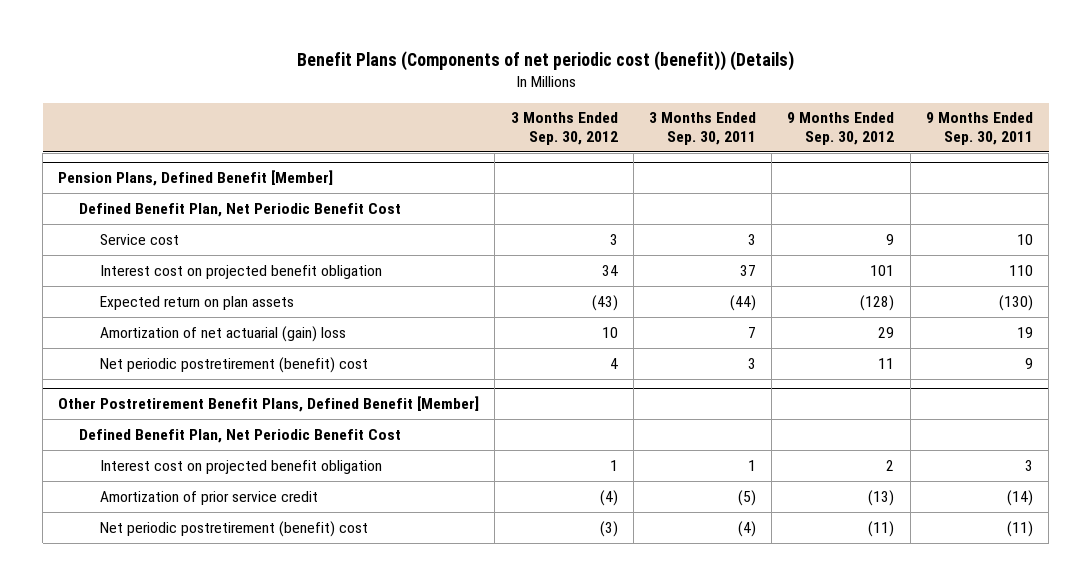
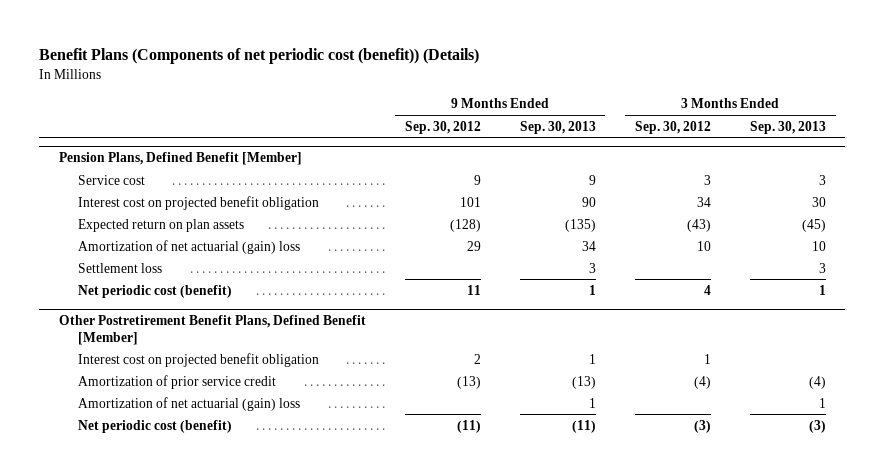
- | 3 Months Ended Sep. 30, 2012 | 3 Months Ended Sep. 30, 2011 | 9 Months Ended Sep. 30, 2012 | 9 Months Ended Sep. 30, 2011
+ | 9 Months Ended Sep. 30, 2012 | 9 Months Ended Sep. 30, 2013 | 3 Months Ended Sep. 30, 2012 | 3 Months Ended Sep. 30, 2013
@ Pension Plans, Defined Benefit [Member]
- Defined Benefit Plan, Net Periodic Benefit Cost
- Net periodic postretirement (benefit) cost | 4 | 3 | 11 | 9
+ Settlement loss | | 3 | | 3
+ Net periodic cost (benefit) | 11 | 1 | 4 | 1
@ Other Postretirement Benefit Plans, Defined Benefit [Member]
- Defined Benefit Plan, Net Periodic Benefit Cost
- Net periodic postretirement (benefit) cost | (3) | (4) | (11) | (11)
+ Amortization of net actuarial (gain) loss | | 1 | | 1
+ Net periodic cost (benefit) | (11) | (11) | (3) | (3)

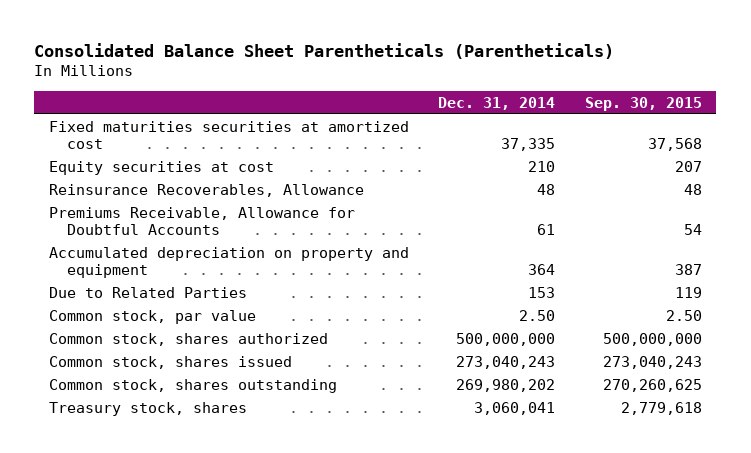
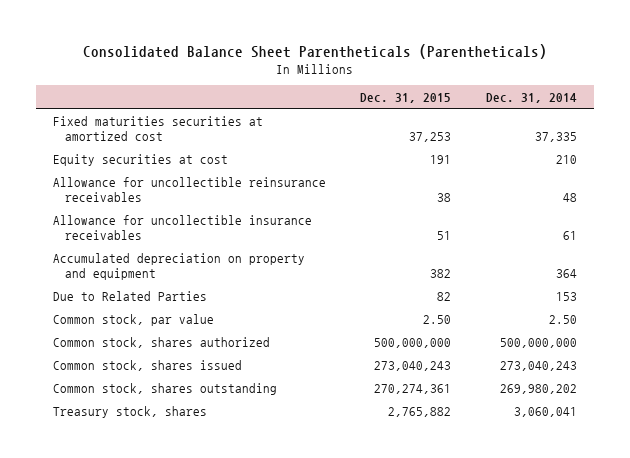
- | Dec. 31, 2014 | Sep. 30, 2015
+ | Dec. 31, 2015 | Dec. 31, 2014
- Reinsurance Recoverables, Allowance | 48 | 48
- Premiums Receivable, Allowance for Doubtful Accounts | 61 | 54
+ Allowance for uncollectible reinsurance receivables | 38 | 48
+ Allowance for uncollectible insurance receivables | 51 | 61

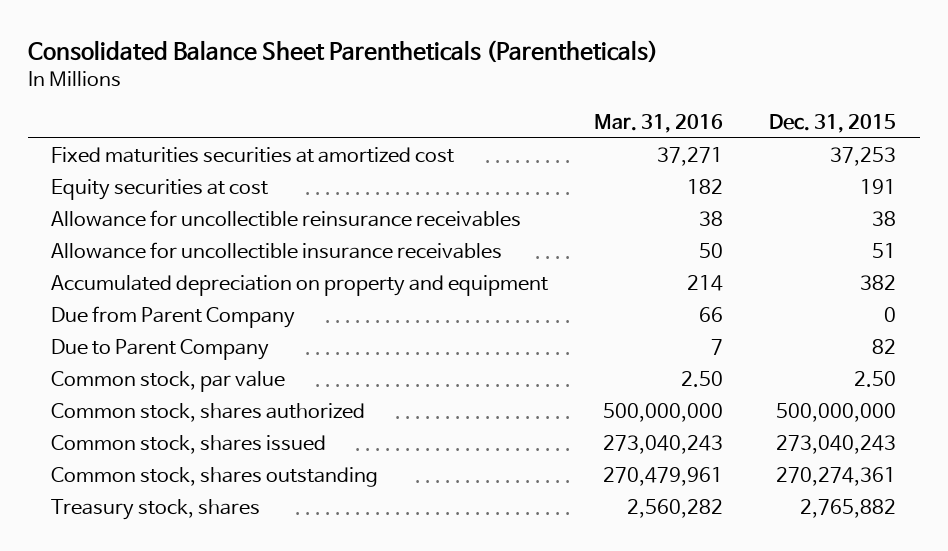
- | Dec. 31, 2015 | Dec. 31, 2014
+ | Mar. 31, 2016 | Dec. 31, 2015
- Due to Related Parties | 82 | 153
+ Due from Parent Company | 66 | 0
+ Due to Parent Company | 7 | 82

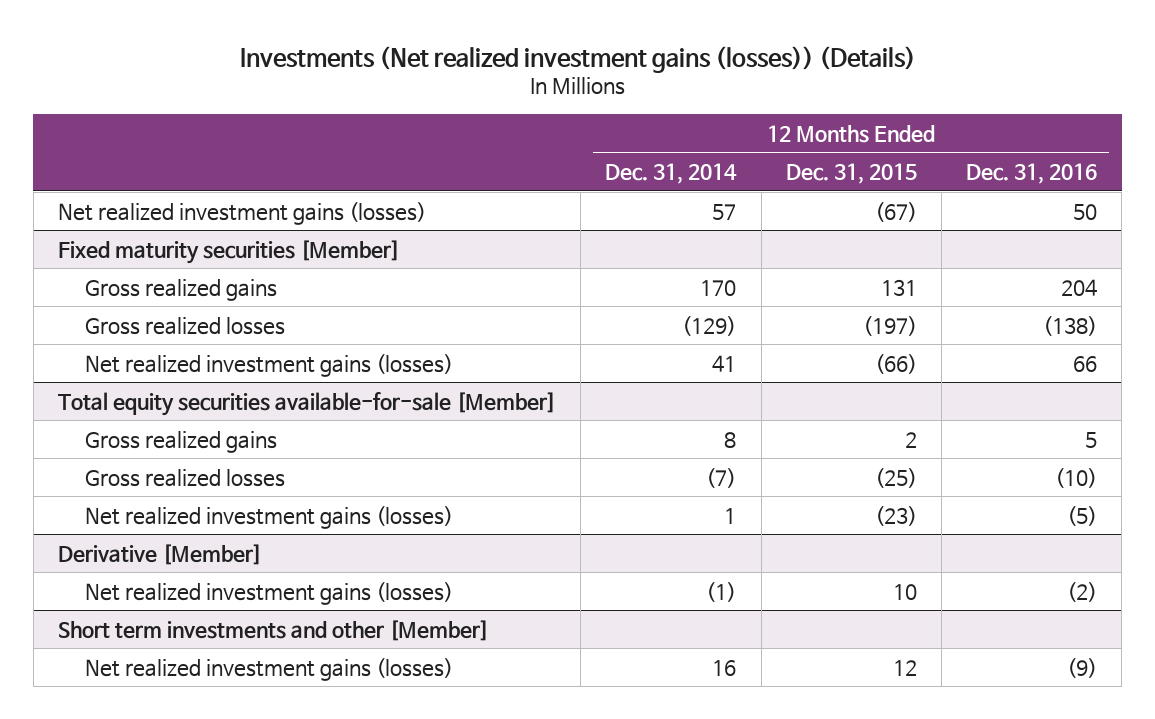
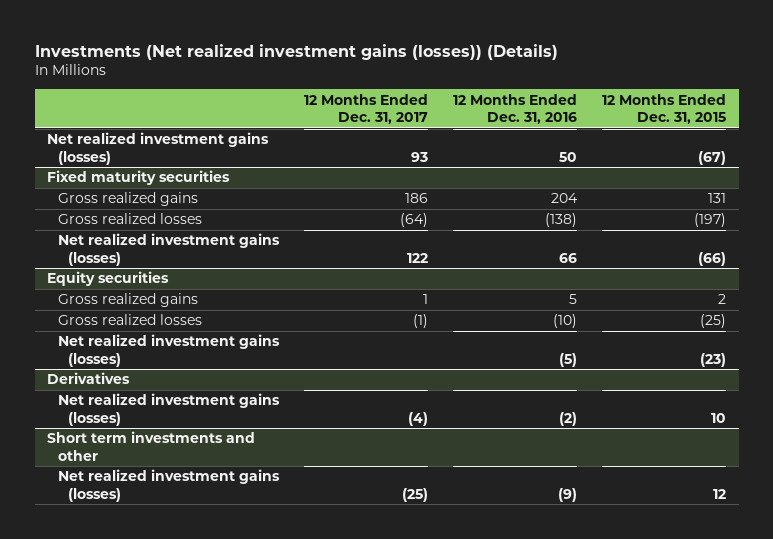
- | 12 Months Ended Dec. 31, 2014 | 12 Months Ended Dec. 31, 2015 | 12 Months Ended Dec. 31, 2016
+ | 12 Months Ended Dec. 31, 2017 | 12 Months Ended Dec. 31, 2016 | 12 Months Ended Dec. 31, 2015
- Fixed maturity securities [Member]
+ Fixed maturity securities
- Total equity securities available-for-sale [Member]
+ Equity securities
- Derivative [Member]
+ Derivatives
- Short term investments and other [Member]
+ Short term investments and other

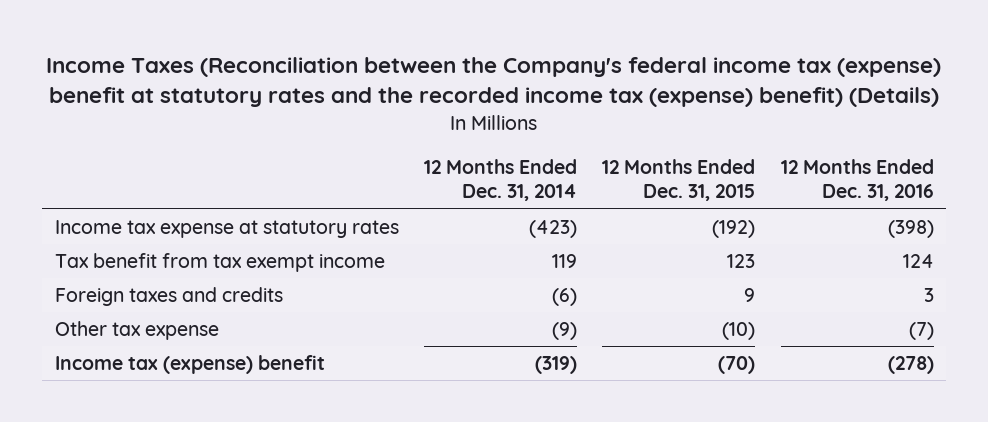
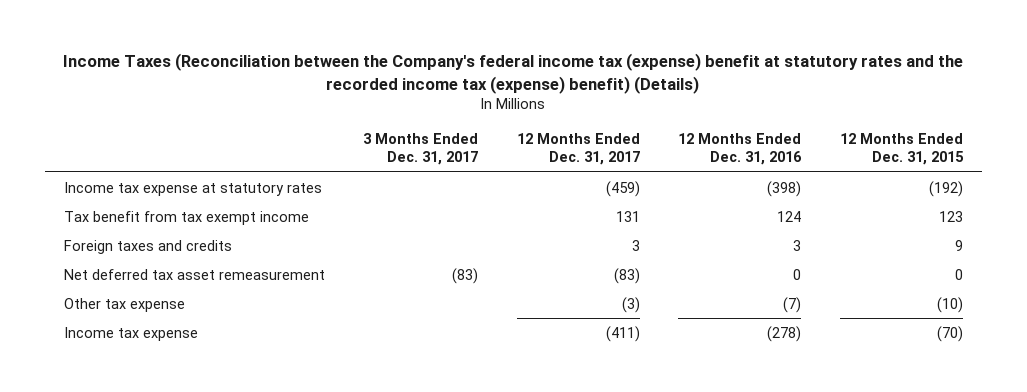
- | 12 Months Ended Dec. 31, 2014 | 12 Months Ended Dec. 31, 2015 | 12 Months Ended Dec. 31, 2016
+ | 3 Months Ended Dec. 31, 2017 | 12 Months Ended Dec. 31, 2017 | 12 Months Ended Dec. 31, 2016 | 12 Months Ended Dec. 31, 2015
+ Net deferred tax asset remeasurement | (83) | (83) | 0 | 0
- Income tax (expense) benefit | (319) | (70) | (278)
+ Income tax expense | | (411) | (278) | (70)

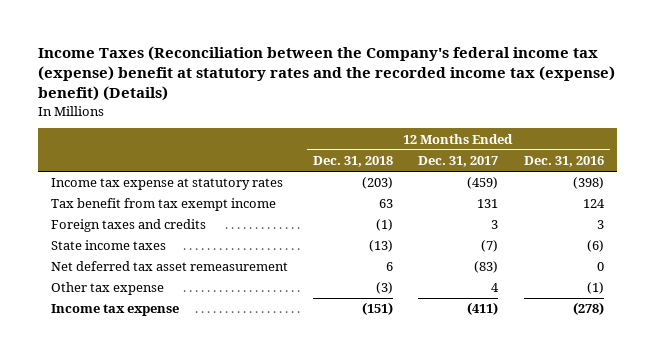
- | 3 Months Ended Dec. 31, 2017 | 12 Months Ended Dec. 31, 2017 | 12 Months Ended Dec. 31, 2016 | 12 Months Ended Dec. 31, 2015
+ | 12 Months Ended Dec. 31, 2018 | 12 Months Ended Dec. 31, 2017 | 12 Months Ended Dec. 31, 2016
+ State income taxes | (13) | (7) | (6)
- Other tax expense | | (3) | (7) | (10)
+ Other tax expense | (3) | 4 | (1)

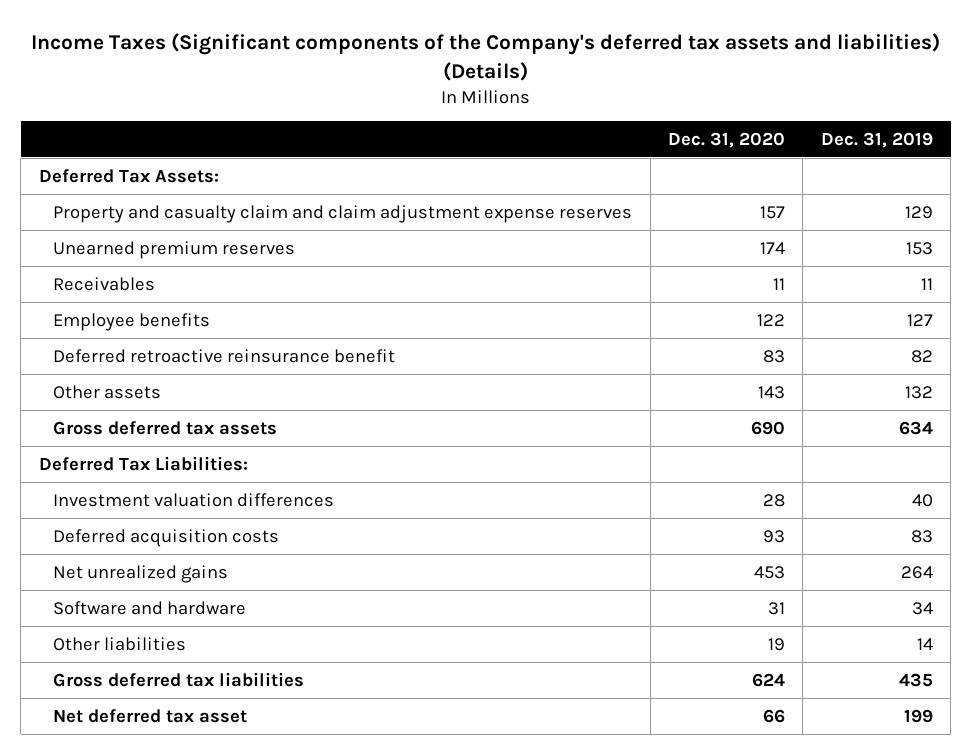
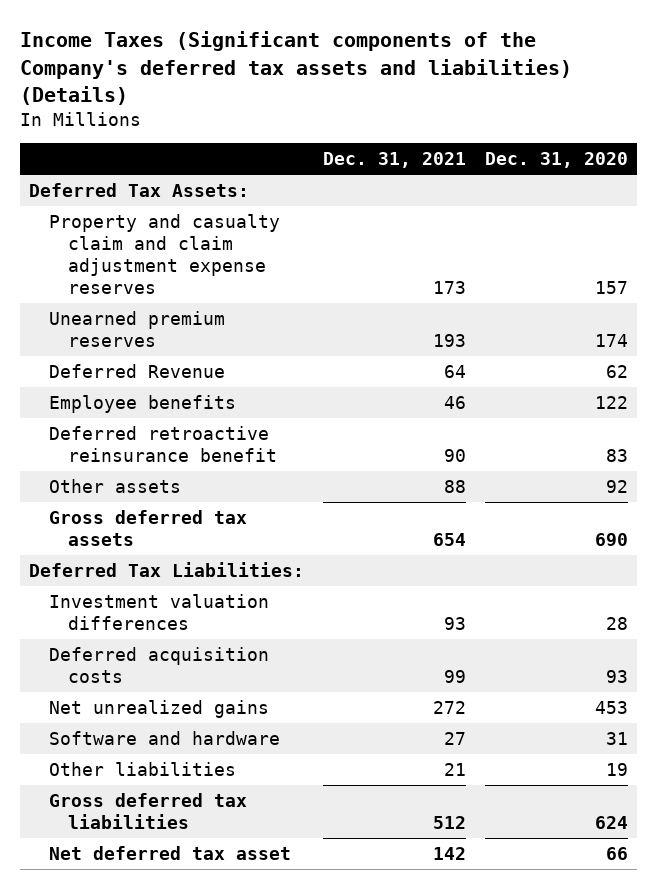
- | Dec. 31, 2020 | Dec. 31, 2019
+ | Dec. 31, 2021 | Dec. 31, 2020
- Receivables | 11 | 11
+ Deferred Revenue | 64 | 62
- Other assets | 143 | 132
+ Other assets | 88 | 92

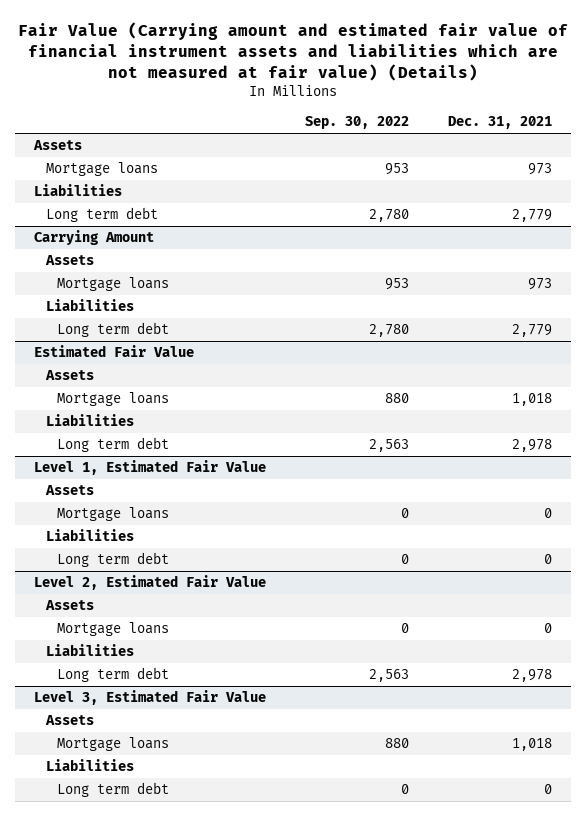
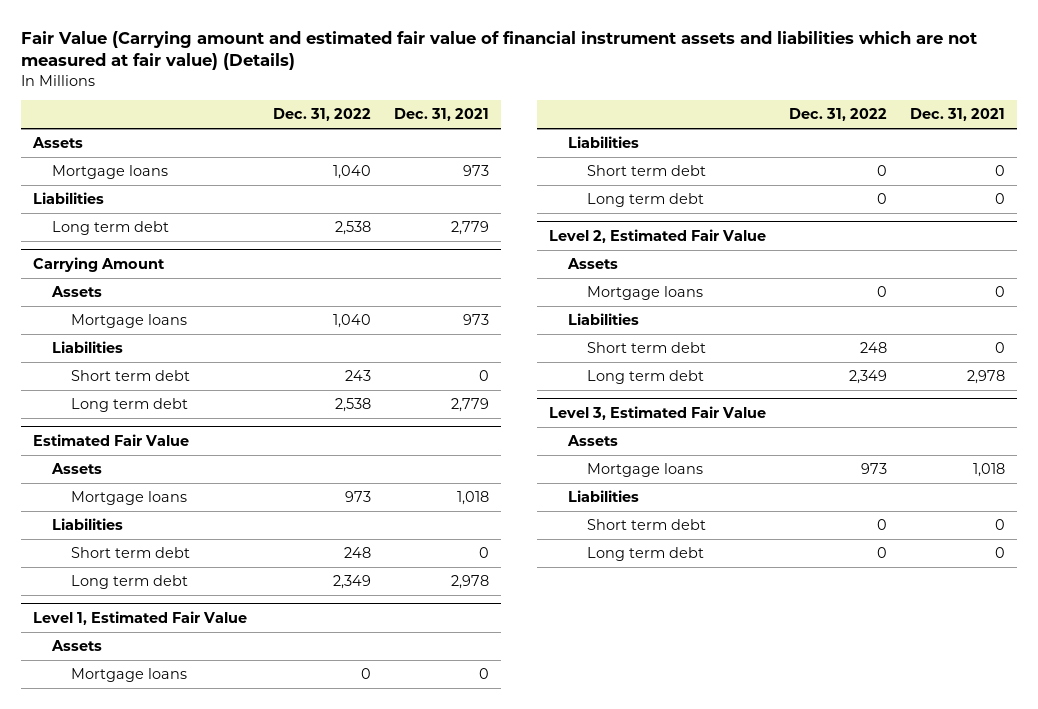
- | Sep. 30, 2022 | Dec. 31, 2021
+ | Dec. 31, 2022 | Dec. 31, 2021
@ Carrying Amount
+ Short term debt | 243 | 0
@ Estimated Fair Value
+ Short term debt | 248 | 0
@ Level 1, Estimated Fair Value
+ Short term debt | 0 | 0
@ Level 2, Estimated Fair Value
+ Short term debt | 248 | 0
@ Level 3, Estimated Fair Value
+ Short term debt | 0 | 0

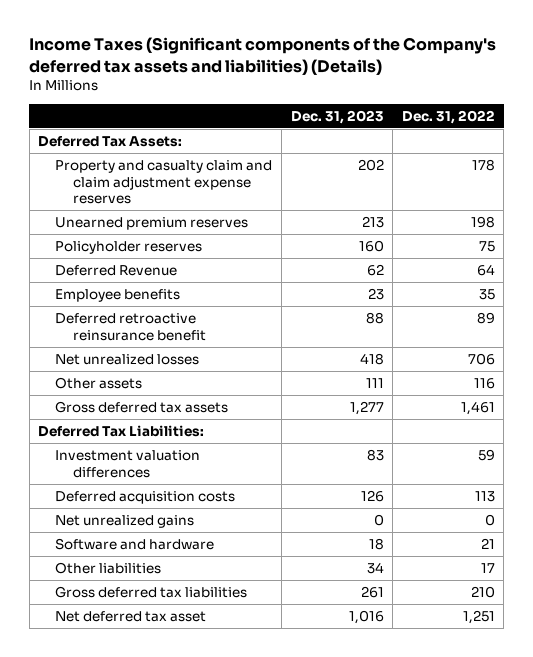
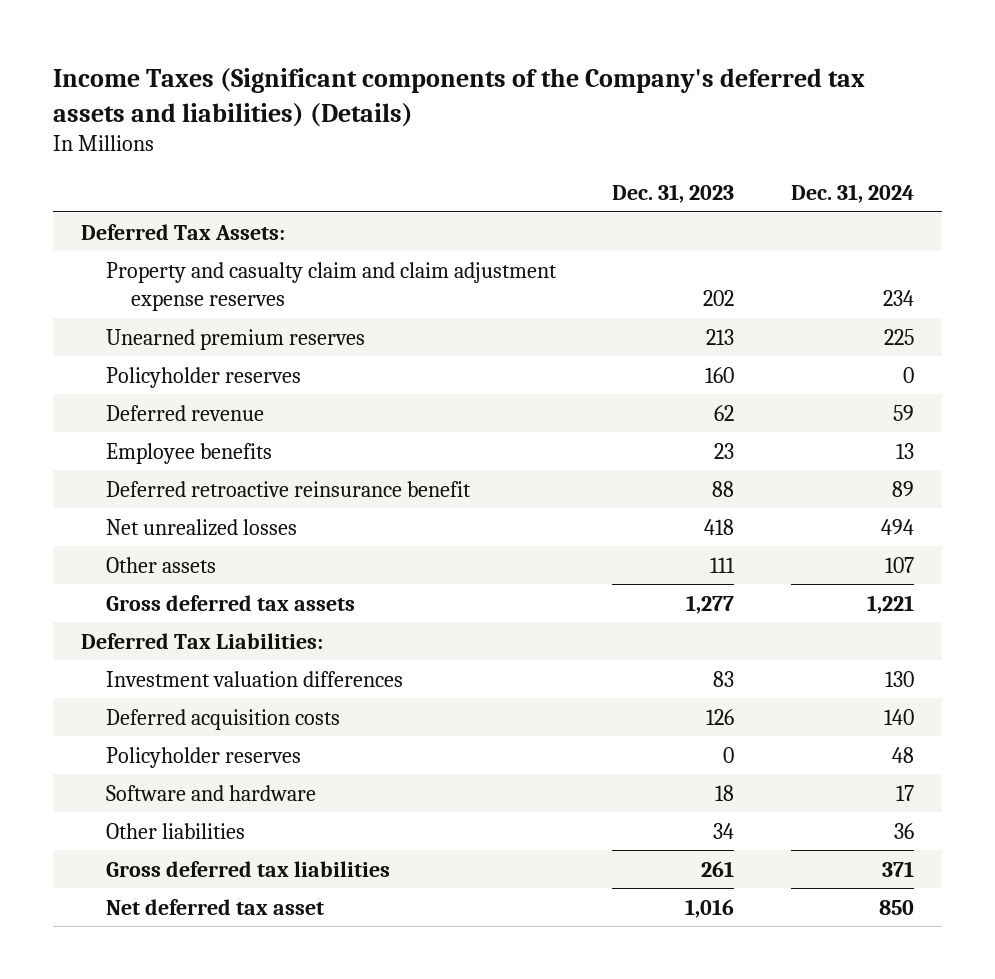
- | Dec. 31, 2023 | Dec. 31, 2022
+ | Dec. 31, 2023 | Dec. 31, 2024
- Deferred Revenue | 62 | 64
+ Deferred revenue | 62 | 59
- Net unrealized gains | 0 | 0
+ Policyholder reserves | 0 | 48

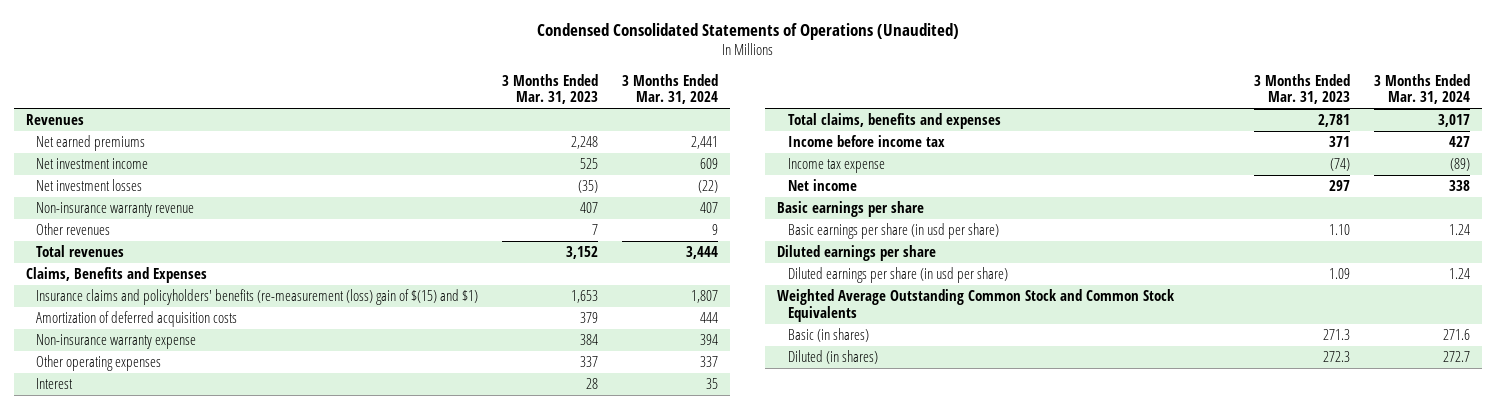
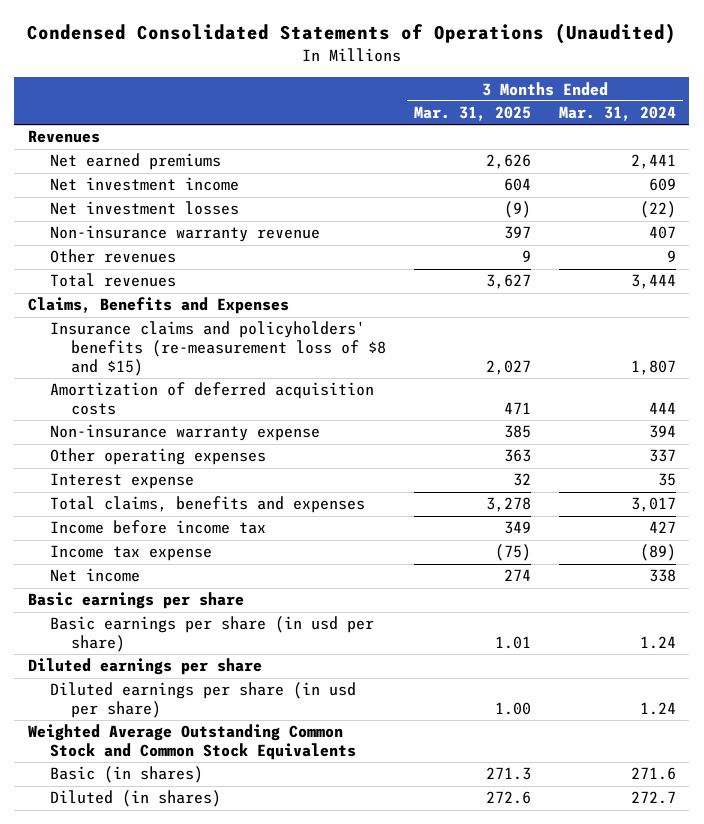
- | 3 Months Ended Mar. 31, 2023 | 3 Months Ended Mar. 31, 2024
+ | 3 Months Ended Mar. 31, 2025 | 3 Months Ended Mar. 31, 2024
- Insurance claims and policyholders' benefits (re-measurement (loss) gain of $(15) and $1) | 1,653 | 1,807
+ Insurance claims and policyholders' benefits (re-measurement loss of $8 and $15) | 2,027 | 1,807
- Interest | 28 | 35
+ Interest expense | 32 | 35

